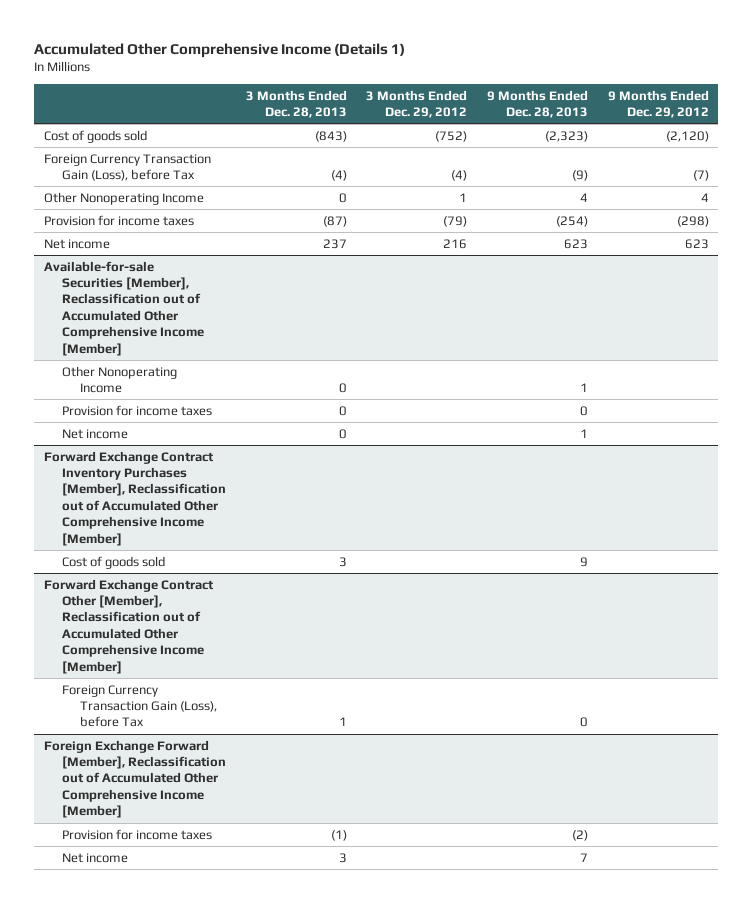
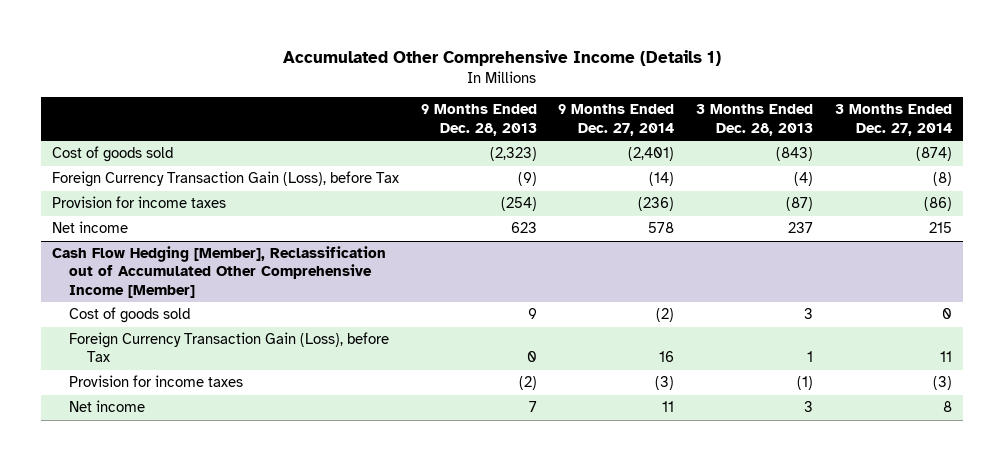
- | 3 Months Ended Dec. 28, 2013 | 3 Months Ended Dec. 29, 2012 | 9 Months Ended Dec. 28, 2013 | 9 Months Ended Dec. 29, 2012
+ | 9 Months Ended Dec. 28, 2013 | 9 Months Ended Dec. 27, 2014 | 3 Months Ended Dec. 28, 2013 | 3 Months Ended Dec. 27, 2014
- Other Nonoperating Income | 0 | 1 | 4 | 4
- Available-for-sale Securities [Member], Reclassification out of Accumulated Other Comprehensive Income [Member]
- Other Nonoperating Income | 0 | | 1 |
- Provision for income taxes | 0 | | 0 |
- Net income | 0 | | 1 |
- Forward Exchange Contract Inventory Purchases [Member], Reclassification out of Accumulated Other Comprehensive Income [Member]
+ Cash Flow Hedging [Member], Reclassification out of Accumulated Other Comprehensive Income [Member]
- Forward Exchange Contract Other [Member], Reclassification out of Accumulated Other Comprehensive Income [Member]
- Foreign Exchange Forward [Member], Reclassification out of Accumulated Other Comprehensive Income [Member]

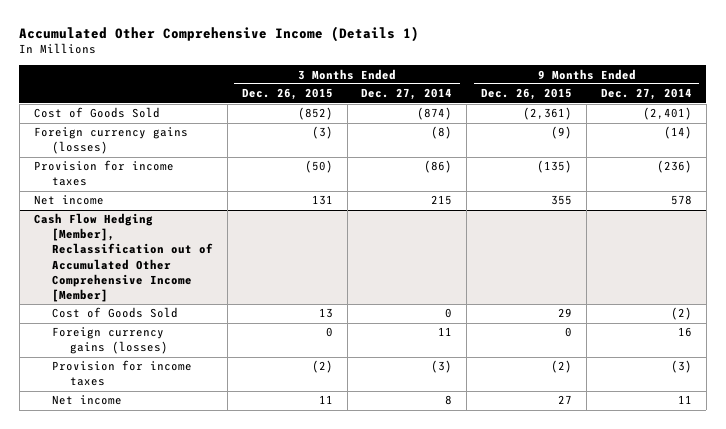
- | 9 Months Ended Dec. 28, 2013 | 9 Months Ended Dec. 27, 2014 | 3 Months Ended Dec. 28, 2013 | 3 Months Ended Dec. 27, 2014
+ | 3 Months Ended Dec. 26, 2015 | 3 Months Ended Dec. 27, 2014 | 9 Months Ended Dec. 26, 2015 | 9 Months Ended Dec. 27, 2014
- Cost of goods sold | (2,323) | (2,401) | (843) | (874)
- Foreign Currency Transaction Gain (Loss), before Tax | (9) | (14) | (4) | (8)
+ Cost of Goods Sold | (852) | (874) | (2,361) | (2,401)
+ Foreign currency gains (losses) | (3) | (8) | (9) | (14)
@ Cash Flow Hedging [Member], Reclassification out of Accumulated Other Comprehensive Income [Member]
- Cost of goods sold | 9 | (2) | 3 | 0
- Foreign Currency Transaction Gain (Loss), before Tax | 0 | 16 | 1 | 11
+ Cost of Goods Sold | 13 | 0 | 29 | (2)
+ Foreign currency gains (losses) | 0 | 11 | 0 | 16

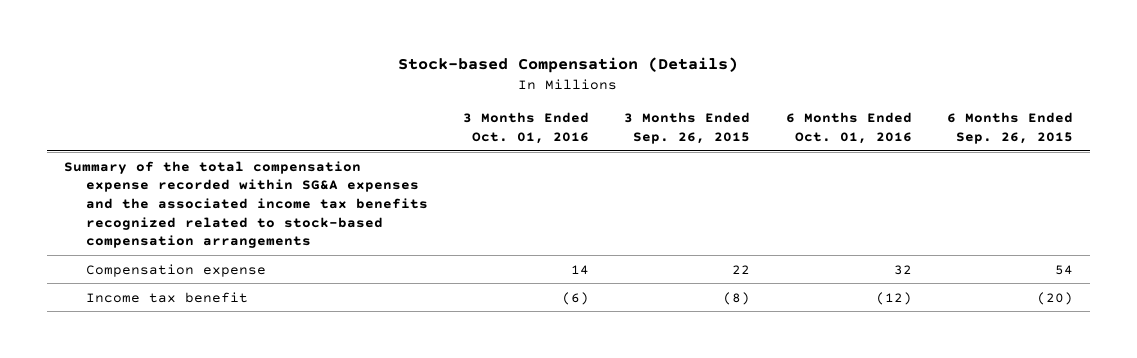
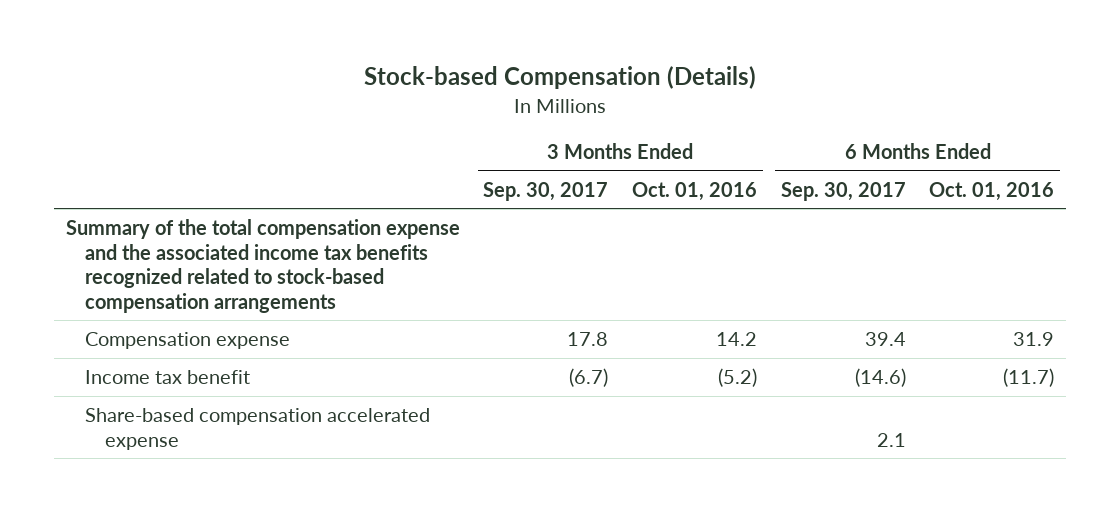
- | 3 Months Ended Oct. 01, 2016 | 3 Months Ended Sep. 26, 2015 | 6 Months Ended Oct. 01, 2016 | 6 Months Ended Sep. 26, 2015
+ | 3 Months Ended Sep. 30, 2017 | 3 Months Ended Oct. 01, 2016 | 6 Months Ended Sep. 30, 2017 | 6 Months Ended Oct. 01, 2016
- Summary of the total compensation expense recorded within SG&A expenses and the associated income tax benefits recognized related to stock-based compensation arrangements
- Compensation expense | 14 | 22 | 32 | 54
- Income tax benefit | (6) | (8) | (12) | (20)
+ Summary of the total compensation expense and the associated income tax benefits recognized related to stock-based compensation arrangements
+ Compensation expense | 17.8 | 14.2 | 39.4 | 31.9
+ Income tax benefit | (6.7) | (5.2) | (14.6) | (11.7)
+ Share-based compensation accelerated expense | | | 2.1 |

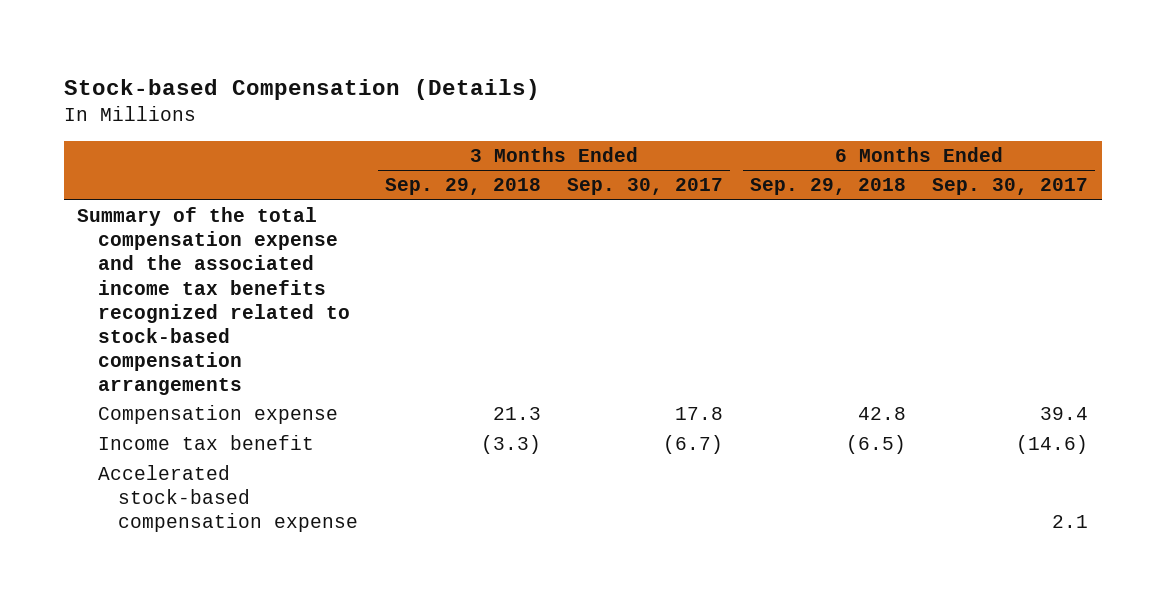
- | 3 Months Ended Sep. 30, 2017 | 3 Months Ended Oct. 01, 2016 | 6 Months Ended Sep. 30, 2017 | 6 Months Ended Oct. 01, 2016
+ | 3 Months Ended Sep. 29, 2018 | 3 Months Ended Sep. 30, 2017 | 6 Months Ended Sep. 29, 2018 | 6 Months Ended Sep. 30, 2017
- Share-based compensation accelerated expense | | | 2.1 |
+ Accelerated stock-based compensation expense | | | | 2.1

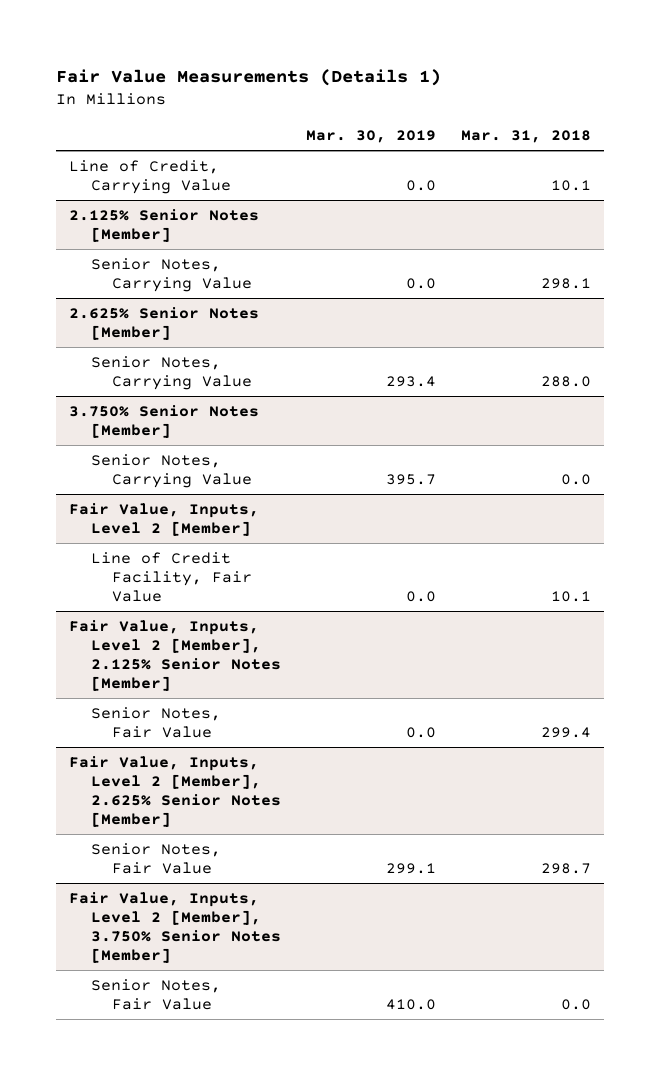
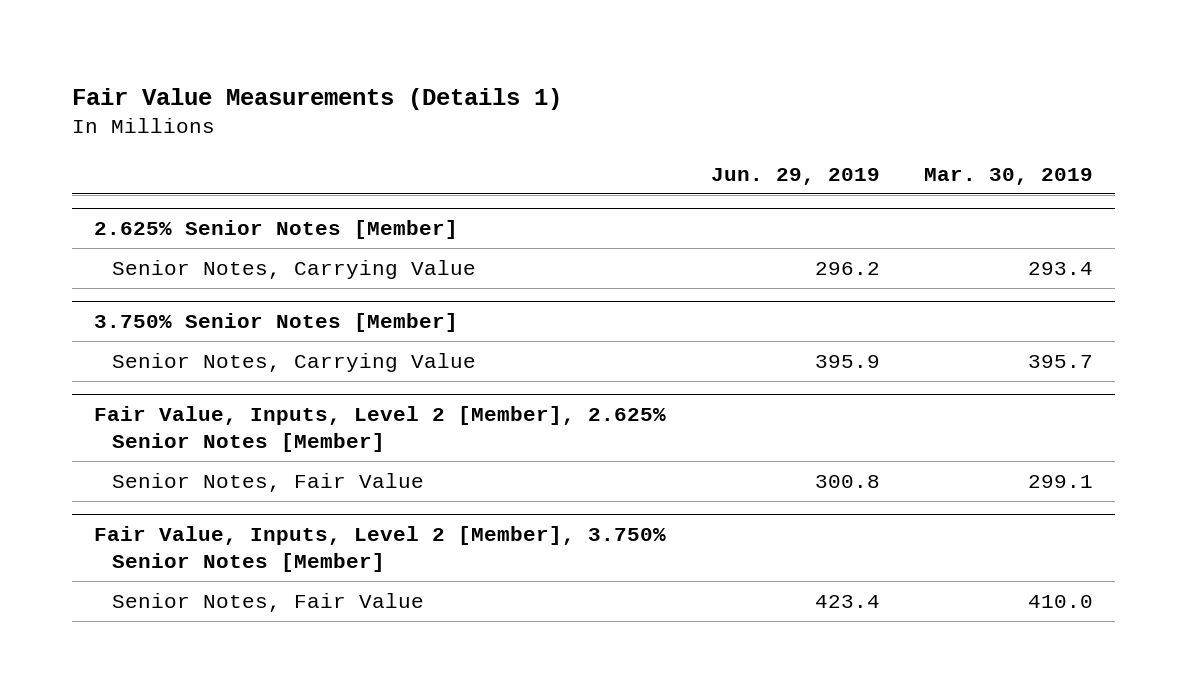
- | Mar. 30, 2019 | Mar. 31, 2018
+ | Jun. 29, 2019 | Mar. 30, 2019
- Line of Credit, Carrying Value | 0.0 | 10.1
- 2.125% Senior Notes [Member]
- Senior Notes, Carrying Value | 0.0 | 298.1
- Fair Value, Inputs, Level 2 [Member]
- Line of Credit Facility, Fair Value | 0.0 | 10.1
- Fair Value, Inputs, Level 2 [Member], 2.125% Senior Notes [Member]
- Senior Notes, Fair Value | 0.0 | 299.4

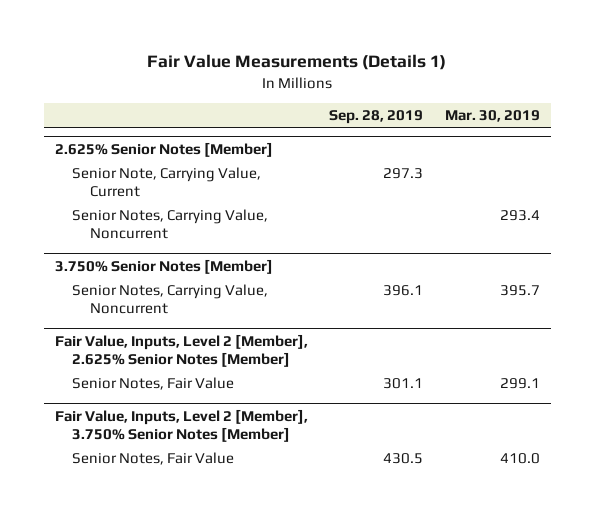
- | Jun. 29, 2019 | Mar. 30, 2019
+ | Sep. 28, 2019 | Mar. 30, 2019
@ 2.625% Senior Notes [Member]
- Senior Notes, Carrying Value | 296.2 | 293.4
+ Senior Note, Carrying Value, Current | 297.3 |
+ Senior Notes, Carrying Value, Noncurrent | | 293.4
@ 3.750% Senior Notes [Member]
- Senior Notes, Carrying Value | 395.9 | 395.7
+ Senior Notes, Carrying Value, Noncurrent | 396.1 | 395.7

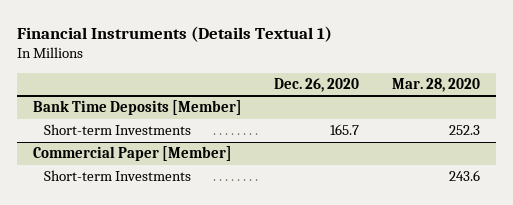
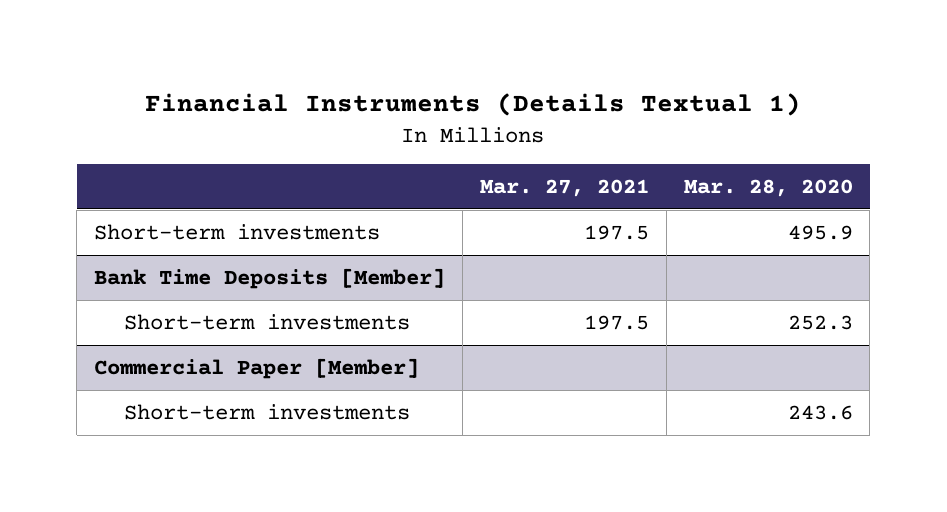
- | Dec. 26, 2020 | Mar. 28, 2020
+ | Mar. 27, 2021 | Mar. 28, 2020
+ Short-term investments | 197.5 | 495.9
@ Bank Time Deposits [Member]
- Short-term Investments | 165.7 | 252.3
+ Short-term investments | 197.5 | 252.3
@ Commercial Paper [Member]
- Short-term Investments | | 243.6
+ Short-term investments | | 243.6

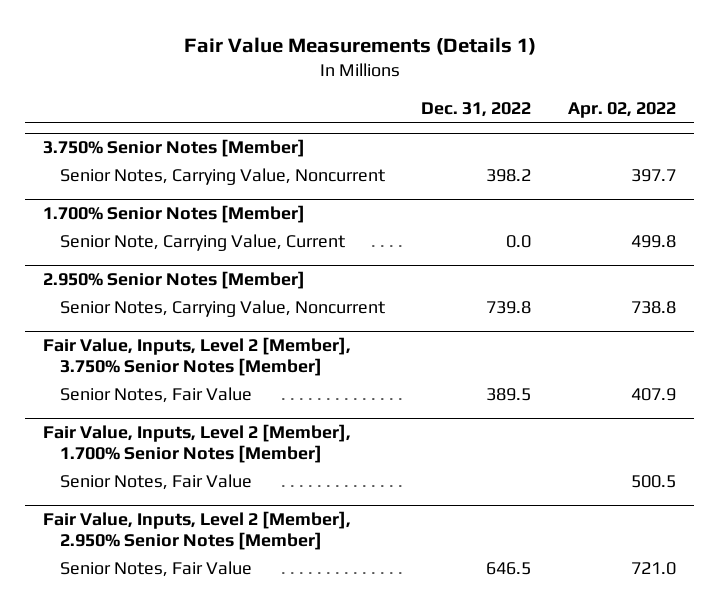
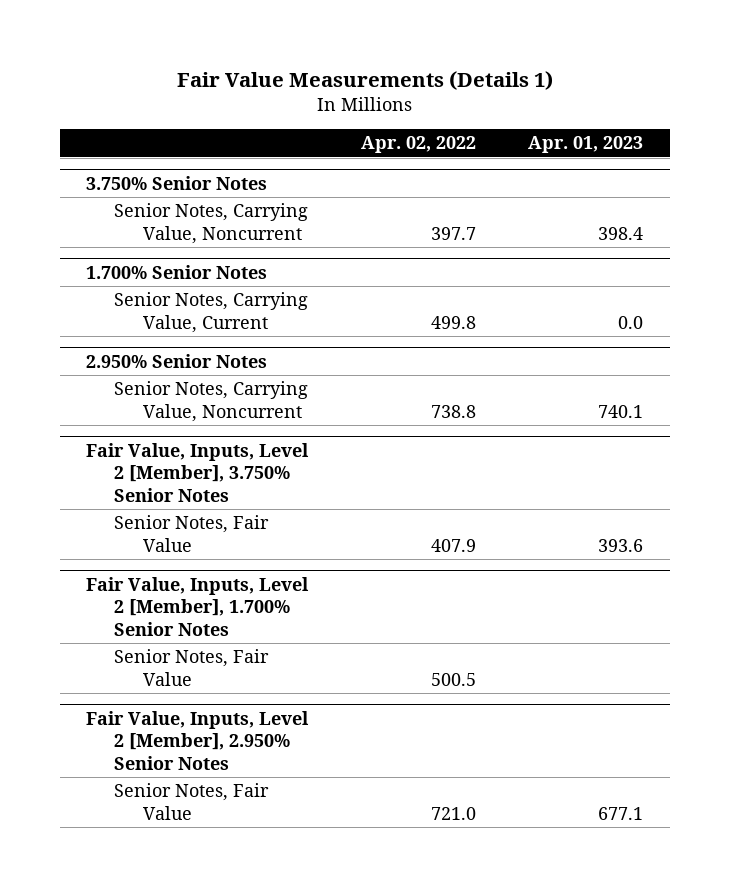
- | Dec. 31, 2022 | Apr. 02, 2022
+ | Apr. 02, 2022 | Apr. 01, 2023
- 3.750% Senior Notes [Member]
+ 3.750% Senior Notes
- 1.700% Senior Notes [Member]
- Senior Note, Carrying Value, Current | 0.0 | 499.8
- 2.950% Senior Notes [Member]
+ 1.700% Senior Notes
+ Senior Notes, Carrying Value, Current | 499.8 | 0.0
+ 2.950% Senior Notes
- Fair Value, Inputs, Level 2 [Member], 3.750% Senior Notes [Member]
+ Fair Value, Inputs, Level 2 [Member], 3.750% Senior Notes
- Fair Value, Inputs, Level 2 [Member], 1.700% Senior Notes [Member]
+ Fair Value, Inputs, Level 2 [Member], 1.700% Senior Notes
- Fair Value, Inputs, Level 2 [Member], 2.950% Senior Notes [Member]
+ Fair Value, Inputs, Level 2 [Member], 2.950% Senior Notes

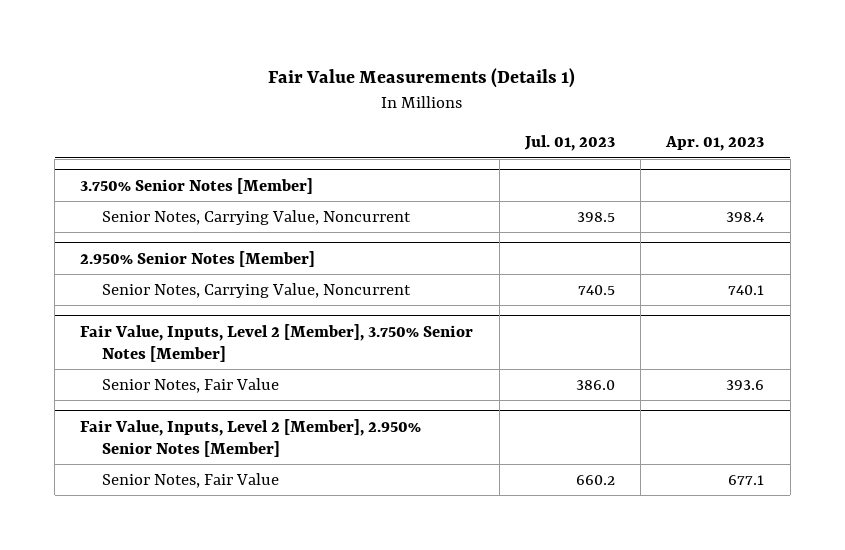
- | Apr. 02, 2022 | Apr. 01, 2023
+ | Jul. 01, 2023 | Apr. 01, 2023
- 3.750% Senior Notes
+ 3.750% Senior Notes [Member]
- 1.700% Senior Notes
- Senior Notes, Carrying Value, Current | 499.8 | 0.0
- 2.950% Senior Notes
+ 2.950% Senior Notes [Member]
- Fair Value, Inputs, Level 2 [Member], 3.750% Senior Notes
+ Fair Value, Inputs, Level 2 [Member], 3.750% Senior Notes [Member]
- Fair Value, Inputs, Level 2 [Member], 1.700% Senior Notes
- Senior Notes, Fair Value | 500.5 |
- Fair Value, Inputs, Level 2 [Member], 2.950% Senior Notes
+ Fair Value, Inputs, Level 2 [Member], 2.950% Senior Notes [Member]

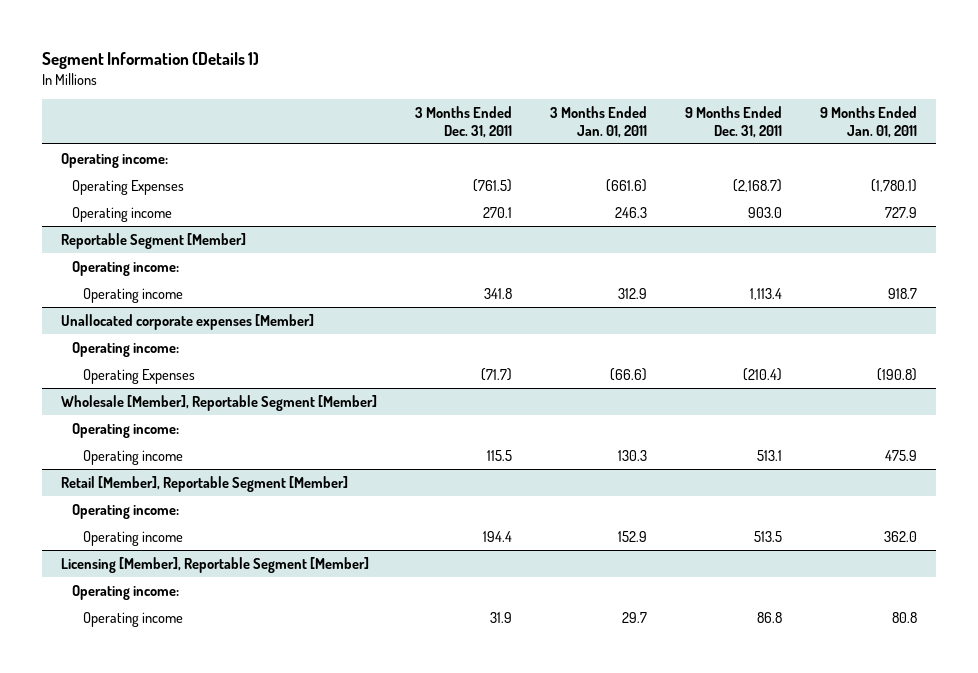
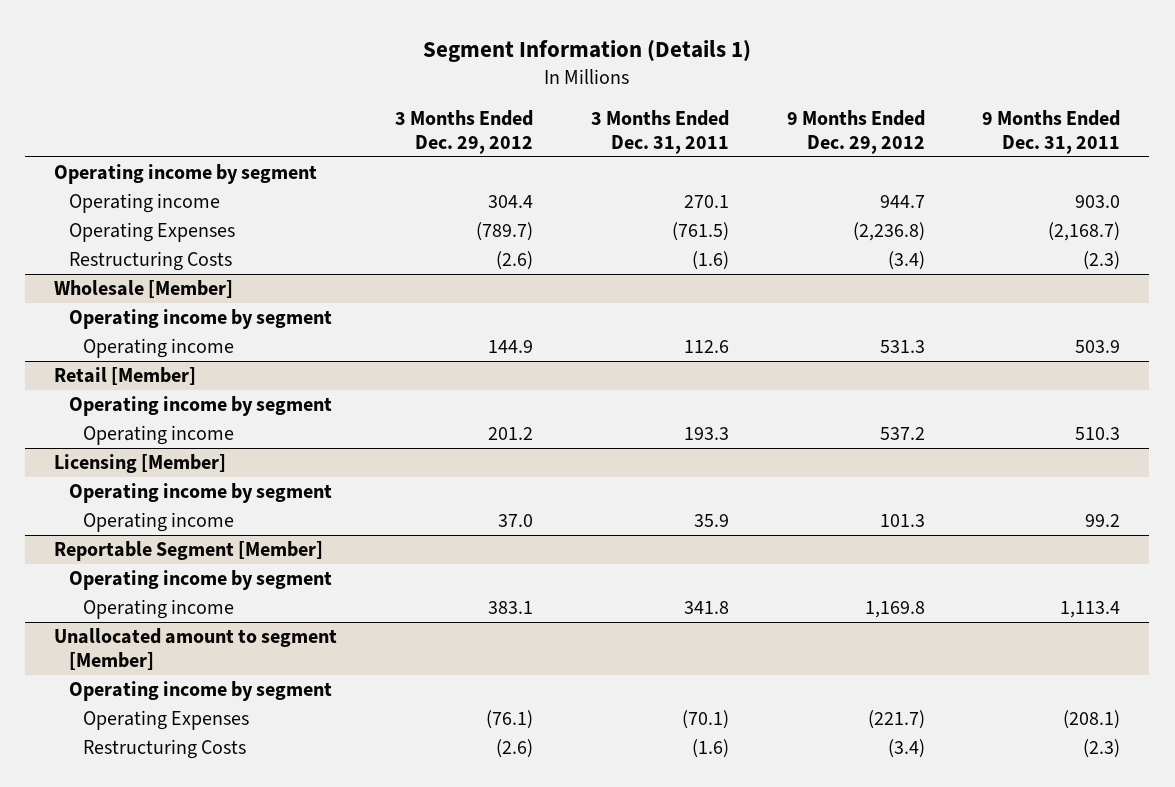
- | 3 Months Ended Dec. 31, 2011 | 3 Months Ended Jan. 01, 2011 | 9 Months Ended Dec. 31, 2011 | 9 Months Ended Jan. 01, 2011
+ | 3 Months Ended Dec. 29, 2012 | 3 Months Ended Dec. 31, 2011 | 9 Months Ended Dec. 29, 2012 | 9 Months Ended Dec. 31, 2011
- Operating income:
+ Operating income by segment
moved down: Operating Expenses | (789.7) | (761.5) | (2,236.8) | (2,168.7)
+ Restructuring Costs | (2.6) | (1.6) | (3.4) | (2.3)
+ Wholesale [Member]
+ Operating income by segment
+ Operating income | 144.9 | 112.6 | 531.3 | 503.9
+ Retail [Member]
+ Operating income by segment
+ Operating income | 201.2 | 193.3 | 537.2 | 510.3
+ Licensing [Member]
+ Operating income by segment
+ Operating income | 37.0 | 35.9 | 101.3 | 99.2
@ Reportable Segment [Member]
- Operating income:
+ Operating income by segment
- Unallocated corporate expenses [Member]
- Operating income:
- Operating Expenses | (71.7) | (66.6) | (210.4) | (190.8)
- Wholesale [Member], Reportable Segment [Member]
- Operating income:
- Operating income | 115.5 | 130.3 | 513.1 | 475.9
- Retail [Member], Reportable Segment [Member]
- Operating income:
- Operating income | 194.4 | 152.9 | 513.5 | 362.0
- Licensing [Member], Reportable Segment [Member]
- Operating income:
- Operating income | 31.9 | 29.7 | 86.8 | 80.8
+ Unallocated amount to segment [Member]
+ Operating income by segment
+ Operating Expenses | (76.1) | (70.1) | (221.7) | (208.1)
+ Restructuring Costs | (2.6) | (1.6) | (3.4) | (2.3)

